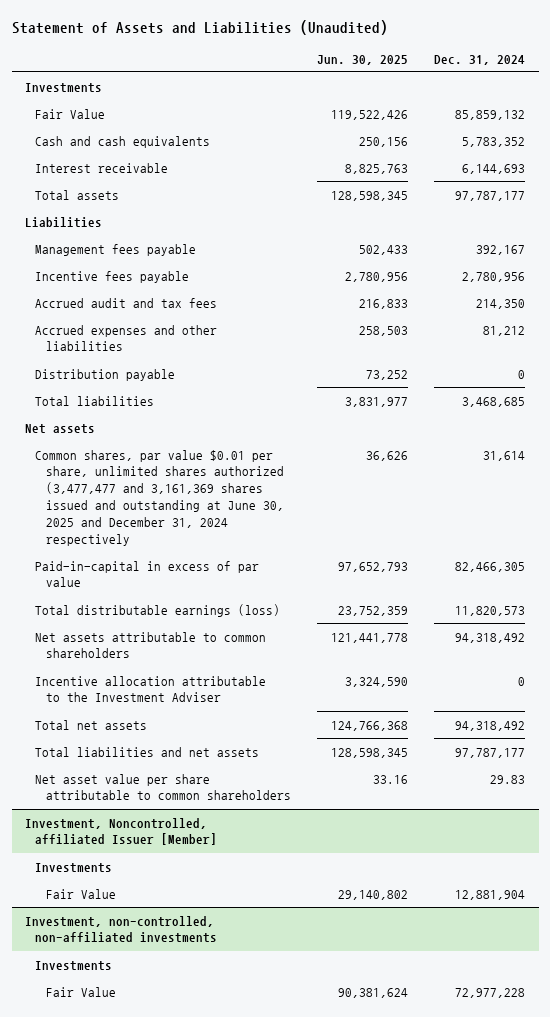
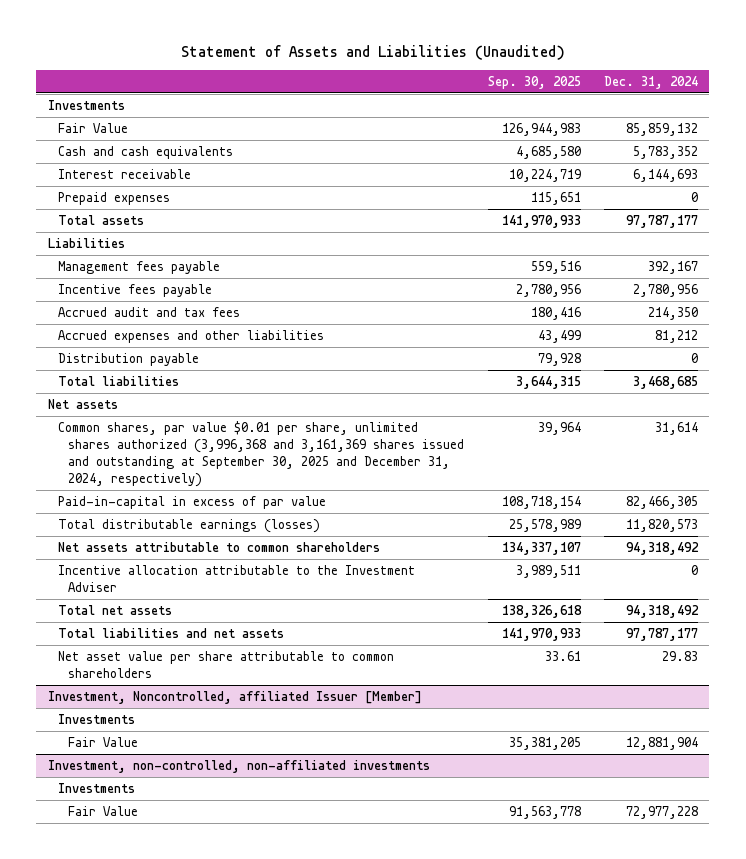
- | Jun. 30, 2025 | Dec. 31, 2024
+ | Sep. 30, 2025 | Dec. 31, 2024
+ Prepaid expenses | 115,651 | 0
- Common shares, par value $0.01 per share, unlimited shares authorized (3,477,477 and 3,161,369 shares issued and outstanding at June 30, 2025 and December 31, 2024 respectively | 36,626 | 31,614
+ Common shares, par value $0.01 per share, unlimited shares authorized (3,996,368 and 3,161,369 shares issued and outstanding at September 30, 2025 and December 31, 2024, respectively) | 39,964 | 31,614
- Total distributable earnings (loss) | 23,752,359 | 11,820,573
+ Total distributable earnings (losses) | 25,578,989 | 11,820,573

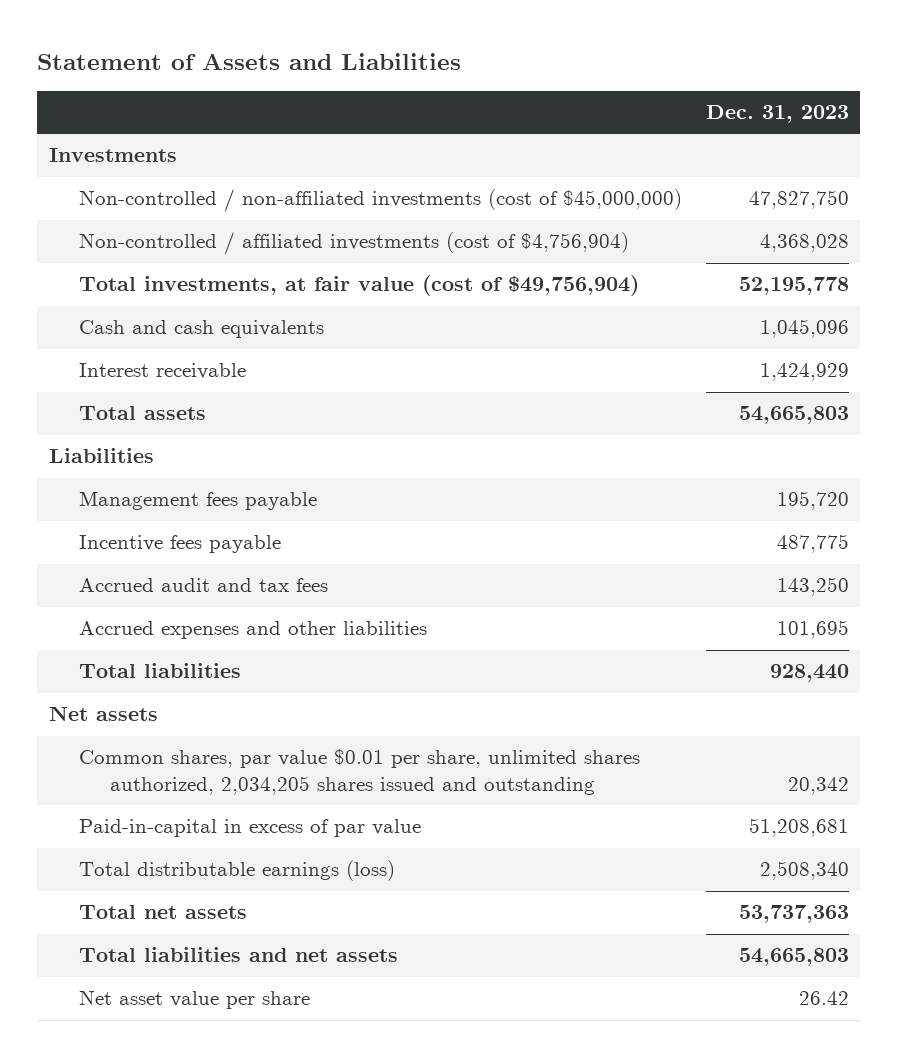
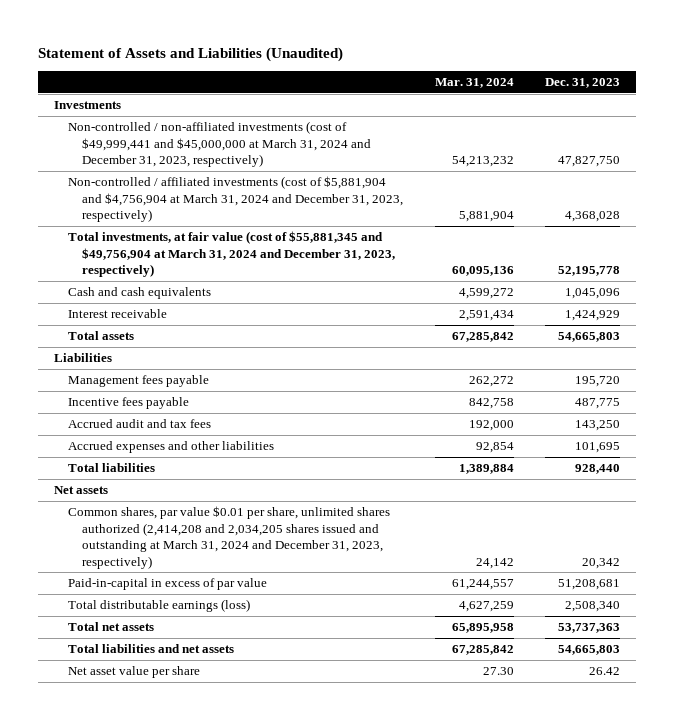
- Statement of Assets and Liabilities
+ Statement of Assets and Liabilities (Unaudited)
- | Dec. 31, 2023
+ | Mar. 31, 2024 | Dec. 31, 2023
- Non-controlled / non-affiliated investments (cost of $45,000,000) | 47,827,750
- Non-controlled / affiliated investments (cost of $4,756,904) | 4,368,028
- Total investments, at fair value (cost of $49,756,904) | 52,195,778
+ Non-controlled / non-affiliated investments (cost of $49,999,441 and $45,000,000 at March 31, 2024 and December 31, 2023, respectively) | 54,213,232 | 47,827,750
+ Non-controlled / affiliated investments (cost of $5,881,904 and $4,756,904 at March 31, 2024 and December 31, 2023, respectively) | 5,881,904 | 4,368,028
+ Total investments, at fair value (cost of $55,881,345 and $49,756,904 at March 31, 2024 and December 31, 2023, respectively) | 60,095,136 | 52,195,778
- Common shares, par value $0.01 per share, unlimited shares authorized, 2,034,205 shares issued and outstanding | 20,342
+ Common shares, par value $0.01 per share, unlimited shares authorized (2,414,208 and 2,034,205 shares issued and outstanding at March 31, 2024 and December 31, 2023, respectively) | 24,142 | 20,342

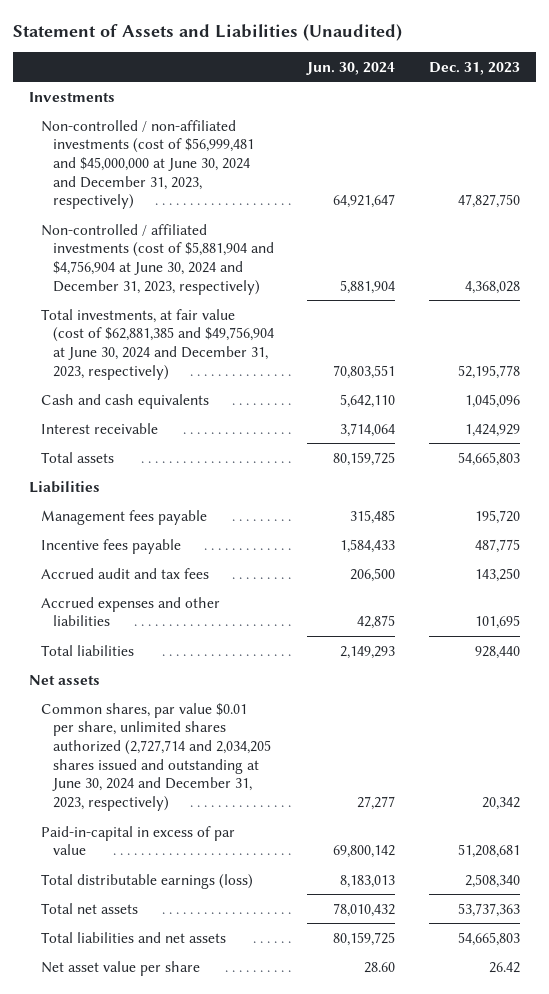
- | Mar. 31, 2024 | Dec. 31, 2023
+ | Jun. 30, 2024 | Dec. 31, 2023
- Non-controlled / non-affiliated investments (cost of $49,999,441 and $45,000,000 at March 31, 2024 and December 31, 2023, respectively) | 54,213,232 | 47,827,750
- Non-controlled / affiliated investments (cost of $5,881,904 and $4,756,904 at March 31, 2024 and December 31, 2023, respectively) | 5,881,904 | 4,368,028
- Total investments, at fair value (cost of $55,881,345 and $49,756,904 at March 31, 2024 and December 31, 2023, respectively) | 60,095,136 | 52,195,778
+ Non-controlled / non-affiliated investments (cost of $56,999,481 and $45,000,000 at June 30, 2024 and December 31, 2023, respectively) | 64,921,647 | 47,827,750
+ Non-controlled / affiliated investments (cost of $5,881,904 and $4,756,904 at June 30, 2024 and December 31, 2023, respectively) | 5,881,904 | 4,368,028
+ Total investments, at fair value (cost of $62,881,385 and $49,756,904 at June 30, 2024 and December 31, 2023, respectively) | 70,803,551 | 52,195,778
- Common shares, par value $0.01 per share, unlimited shares authorized (2,414,208 and 2,034,205 shares issued and outstanding at March 31, 2024 and December 31, 2023, respectively) | 24,142 | 20,342
+ Common shares, par value $0.01 per share, unlimited shares authorized (2,727,714 and 2,034,205 shares issued and outstanding at June 30, 2024 and December 31, 2023, respectively) | 27,277 | 20,342

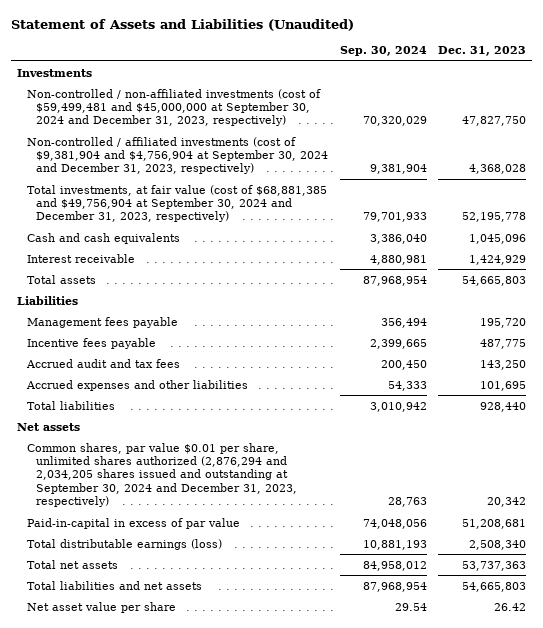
- | Jun. 30, 2024 | Dec. 31, 2023
+ | Sep. 30, 2024 | Dec. 31, 2023
- Non-controlled / non-affiliated investments (cost of $56,999,481 and $45,000,000 at June 30, 2024 and December 31, 2023, respectively) | 64,921,647 | 47,827,750
- Non-controlled / affiliated investments (cost of $5,881,904 and $4,756,904 at June 30, 2024 and December 31, 2023, respectively) | 5,881,904 | 4,368,028
- Total investments, at fair value (cost of $62,881,385 and $49,756,904 at June 30, 2024 and December 31, 2023, respectively) | 70,803,551 | 52,195,778
+ Non-controlled / non-affiliated investments (cost of $59,499,481 and $45,000,000 at September 30, 2024 and December 31, 2023, respectively) | 70,320,029 | 47,827,750
+ Non-controlled / affiliated investments (cost of $9,381,904 and $4,756,904 at September 30, 2024 and December 31, 2023, respectively) | 9,381,904 | 4,368,028
+ Total investments, at fair value (cost of $68,881,385 and $49,756,904 at September 30, 2024 and December 31, 2023, respectively) | 79,701,933 | 52,195,778
- Common shares, par value $0.01 per share, unlimited shares authorized (2,727,714 and 2,034,205 shares issued and outstanding at June 30, 2024 and December 31, 2023, respectively) | 27,277 | 20,342
+ Common shares, par value $0.01 per share, unlimited shares authorized (2,876,294 and 2,034,205 shares issued and outstanding at September 30, 2024 and December 31, 2023, respectively) | 28,763 | 20,342

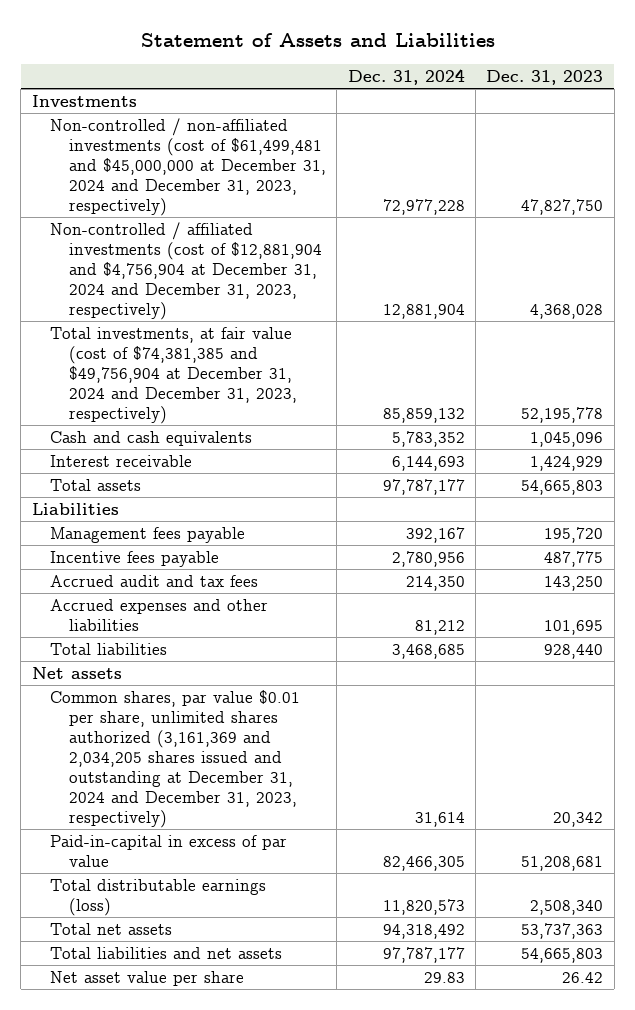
- Statement of Assets and Liabilities (Unaudited)
+ Statement of Assets and Liabilities
- | Sep. 30, 2024 | Dec. 31, 2023
+ | Dec. 31, 2024 | Dec. 31, 2023
- Non-controlled / non-affiliated investments (cost of $59,499,481 and $45,000,000 at September 30, 2024 and December 31, 2023, respectively) | 70,320,029 | 47,827,750
- Non-controlled / affiliated investments (cost of $9,381,904 and $4,756,904 at September 30, 2024 and December 31, 2023, respectively) | 9,381,904 | 4,368,028
- Total investments, at fair value (cost of $68,881,385 and $49,756,904 at September 30, 2024 and December 31, 2023, respectively) | 79,701,933 | 52,195,778
+ Non-controlled / non-affiliated investments (cost of $61,499,481 and $45,000,000 at December 31, 2024 and December 31, 2023, respectively) | 72,977,228 | 47,827,750
+ Non-controlled / affiliated investments (cost of $12,881,904 and $4,756,904 at December 31, 2024 and December 31, 2023, respectively) | 12,881,904 | 4,368,028
+ Total investments, at fair value (cost of $74,381,385 and $49,756,904 at December 31, 2024 and December 31, 2023, respectively) | 85,859,132 | 52,195,778
- Common shares, par value $0.01 per share, unlimited shares authorized (2,876,294 and 2,034,205 shares issued and outstanding at September 30, 2024 and December 31, 2023, respectively) | 28,763 | 20,342
+ Common shares, par value $0.01 per share, unlimited shares authorized (3,161,369 and 2,034,205 shares issued and outstanding at December 31, 2024 and December 31, 2023, respectively) | 31,614 | 20,342

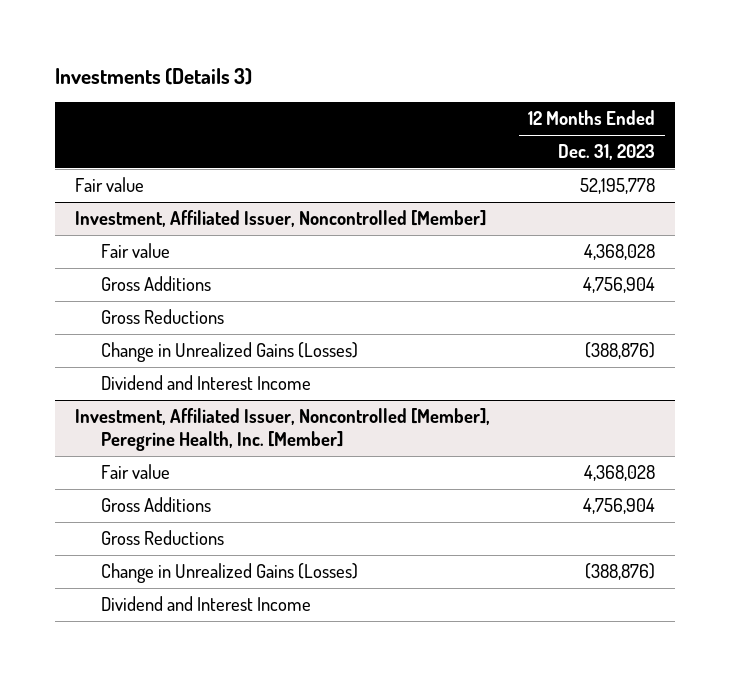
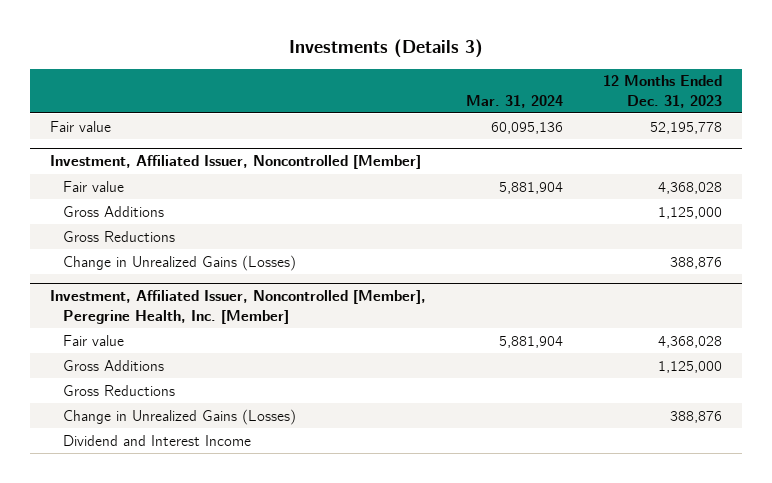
- | 12 Months Ended Dec. 31, 2023
+ | Mar. 31, 2024 | 12 Months Ended Dec. 31, 2023
@ Investment, Affiliated Issuer, Noncontrolled [Member]
- Gross Additions | 4,756,904
+ Gross Additions | | 1,125,000
- Change in Unrealized Gains (Losses) | (388,876)
- Dividend and Interest Income
+ Change in Unrealized Gains (Losses) | | 388,876
@ Investment, Affiliated Issuer, Noncontrolled [Member], Peregrine Health, Inc. [Member]
- Gross Additions | 4,756,904
+ Gross Additions | | 1,125,000
- Change in Unrealized Gains (Losses) | (388,876)
+ Change in Unrealized Gains (Losses) | | 388,876

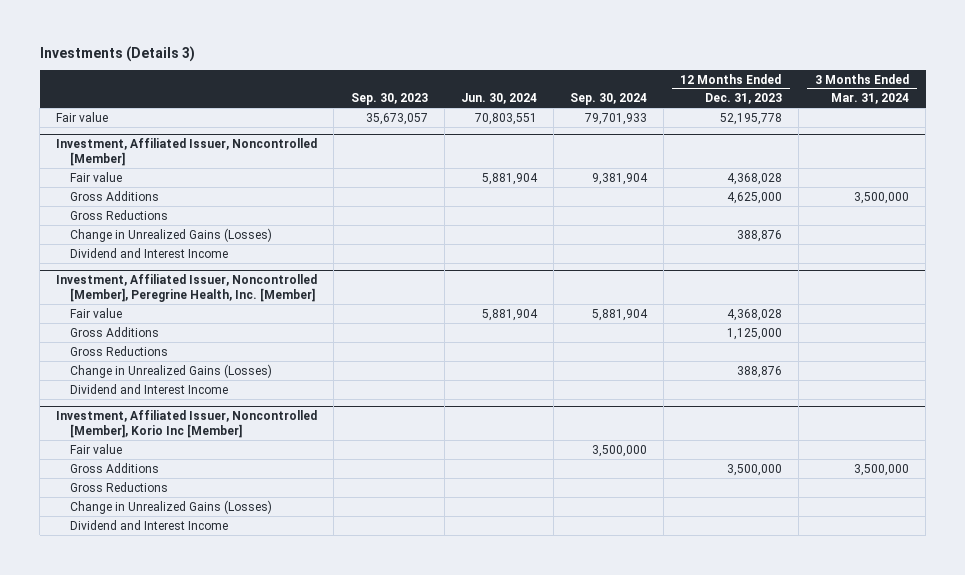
- | Mar. 31, 2024 | 12 Months Ended Dec. 31, 2023
+ | Sep. 30, 2023 | Jun. 30, 2024 | Sep. 30, 2024 | 12 Months Ended Dec. 31, 2023 | 3 Months Ended Mar. 31, 2024
@ Investment, Affiliated Issuer, Noncontrolled [Member]
- Gross Additions | | 1,125,000
+ Gross Additions | | | | 4,625,000 | 3,500,000
+ Dividend and Interest Income
+ Investment, Affiliated Issuer, Noncontrolled [Member], Korio Inc [Member]
+ Fair value | | | 3,500,000 | |
+ Gross Additions | | | | 3,500,000 | 3,500,000
+ Gross Reductions
+ Change in Unrealized Gains (Losses)
+ Dividend and Interest Income

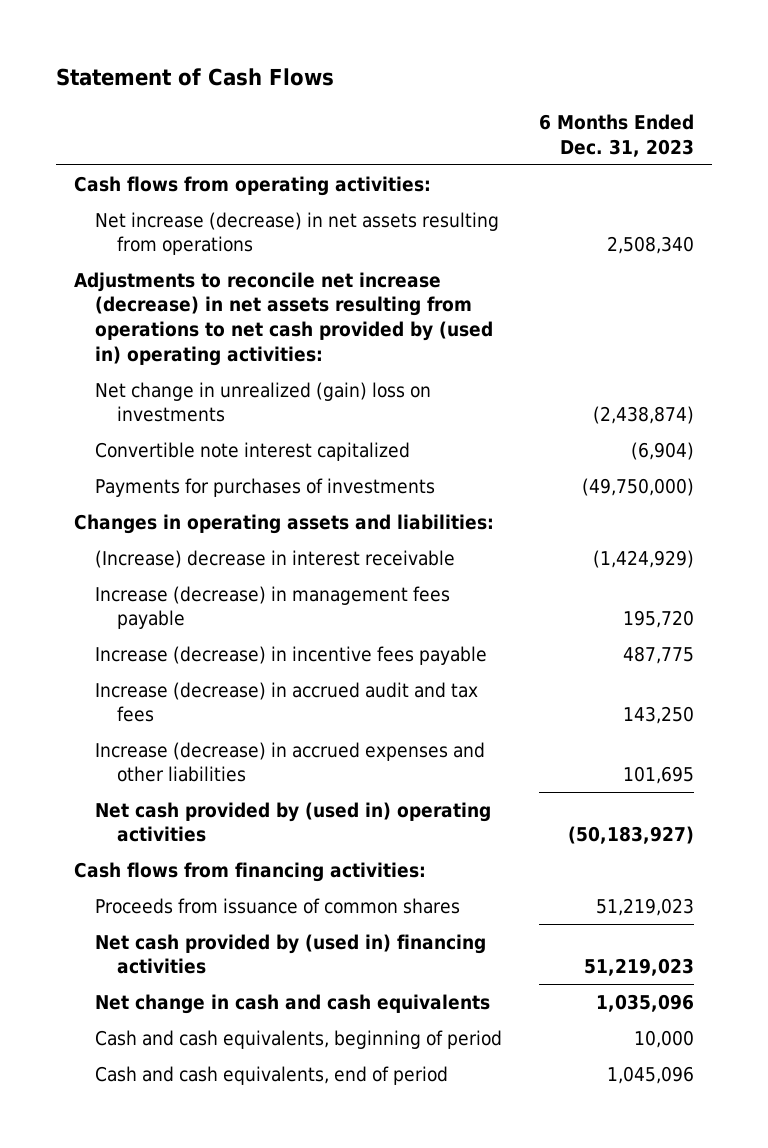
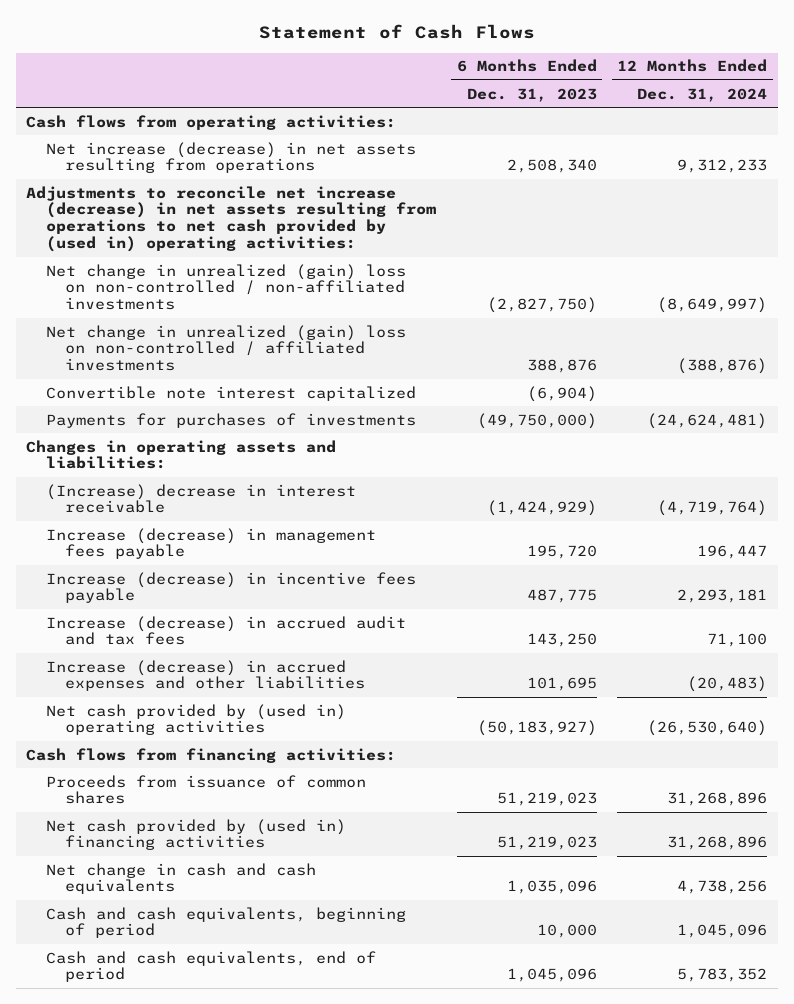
- | 6 Months Ended Dec. 31, 2023
+ | 6 Months Ended Dec. 31, 2023 | 12 Months Ended Dec. 31, 2024
- Net change in unrealized (gain) loss on investments | (2,438,874)
+ Net change in unrealized (gain) loss on non-controlled / non-affiliated investments | (2,827,750) | (8,649,997)
+ Net change in unrealized (gain) loss on non-controlled / affiliated investments | 388,876 | (388,876)

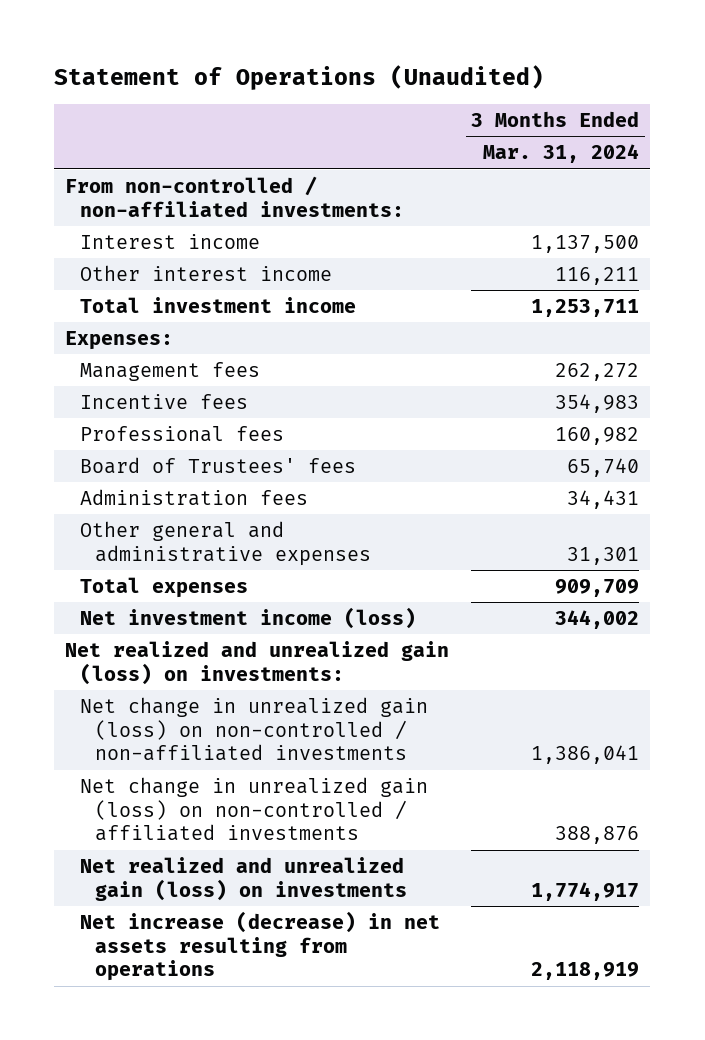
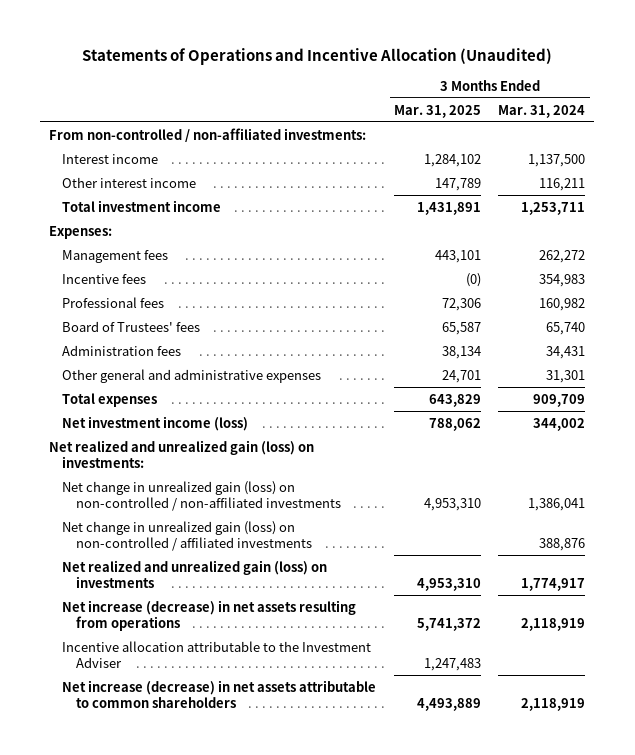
- Statement of Operations (Unaudited)
+ Statements of Operations and Incentive Allocation (Unaudited)
- | 3 Months Ended Mar. 31, 2024
+ | 3 Months Ended Mar. 31, 2025 | 3 Months Ended Mar. 31, 2024
+ Incentive allocation attributable to the Investment Adviser | 1,247,483 |
+ Net increase (decrease) in net assets attributable to common shareholders | 4,493,889 | 2,118,919

